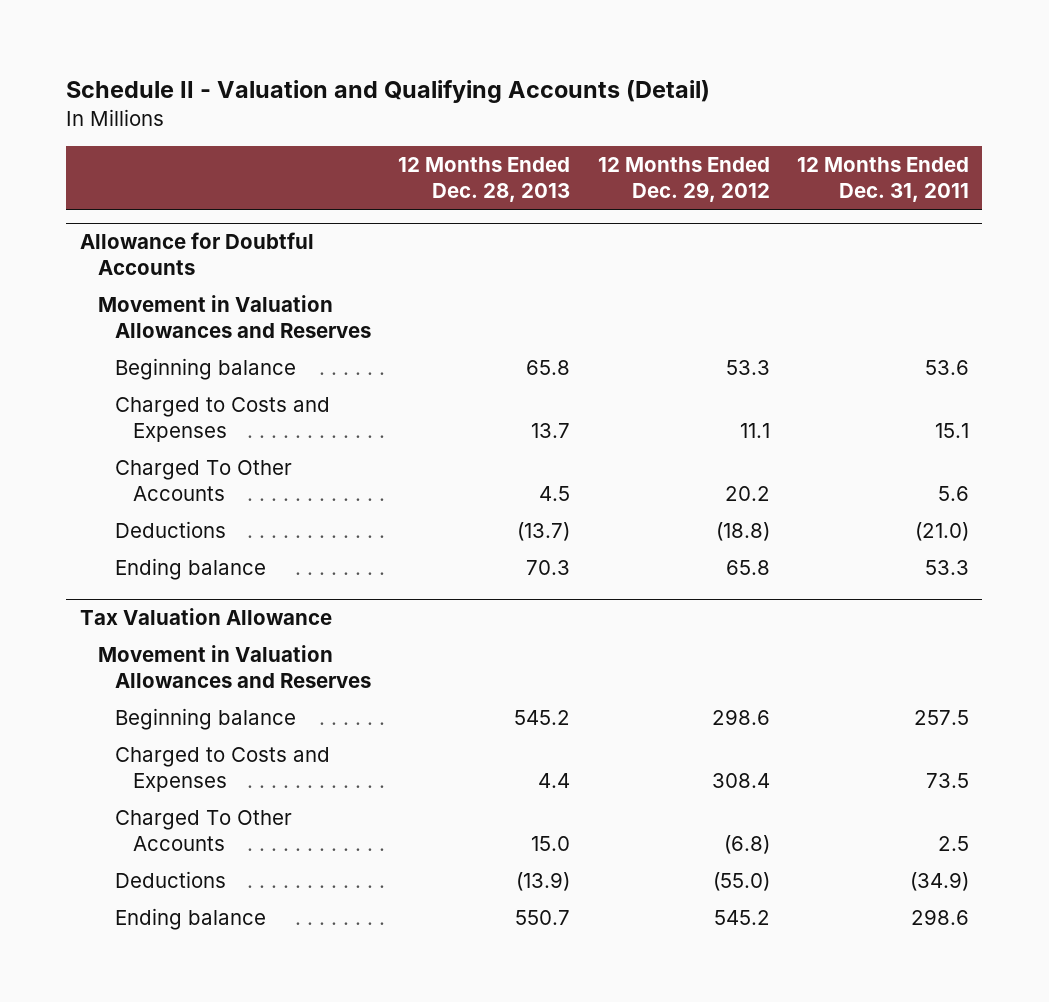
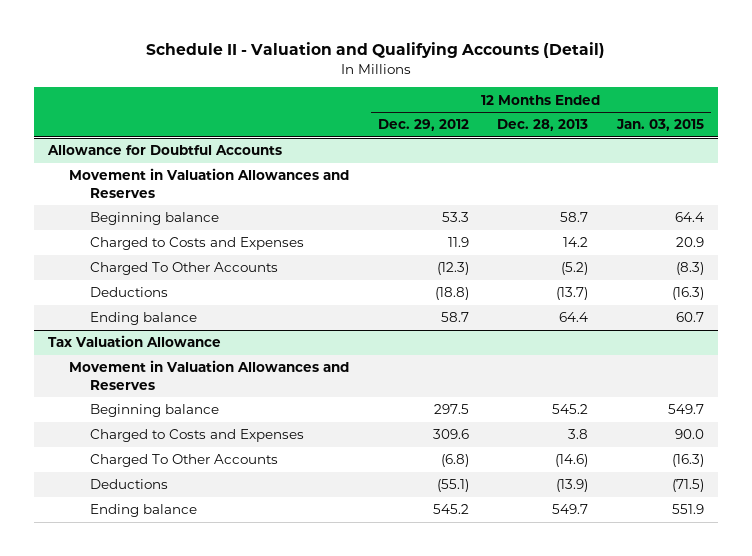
- | 12 Months Ended Dec. 28, 2013 | 12 Months Ended Dec. 29, 2012 | 12 Months Ended Dec. 31, 2011
+ | 12 Months Ended Dec. 29, 2012 | 12 Months Ended Dec. 28, 2013 | 12 Months Ended Jan. 03, 2015
@ Allowance for Doubtful Accounts
- Beginning balance | 65.8 | 53.3 | 53.6
- Charged to Costs and Expenses | 13.7 | 11.1 | 15.1
- Charged To Other Accounts | 4.5 | 20.2 | 5.6
+ Beginning balance | 53.3 | 58.7 | 64.4
+ Charged to Costs and Expenses | 11.9 | 14.2 | 20.9
+ Charged To Other Accounts | (12.3) | (5.2) | (8.3)
- Ending balance | 70.3 | 65.8 | 53.3
+ Ending balance | 58.7 | 64.4 | 60.7
@ Tax Valuation Allowance
- Beginning balance | 545.2 | 298.6 | 257.5
- Charged to Costs and Expenses | 4.4 | 308.4 | 73.5
- Charged To Other Accounts | 15.0 | (6.8) | 2.5
- Deductions | (13.9) | (55.0) | (34.9)
- Ending balance | 550.7 | 545.2 | 298.6
+ Beginning balance | 297.5 | 545.2 | 549.7
+ Charged to Costs and Expenses | 309.6 | 3.8 | 90.0
+ Charged To Other Accounts | (6.8) | (14.6) | (16.3)
+ Deductions | (55.1) | (13.9) | (71.5)
+ Ending balance | 545.2 | 549.7 | 551.9

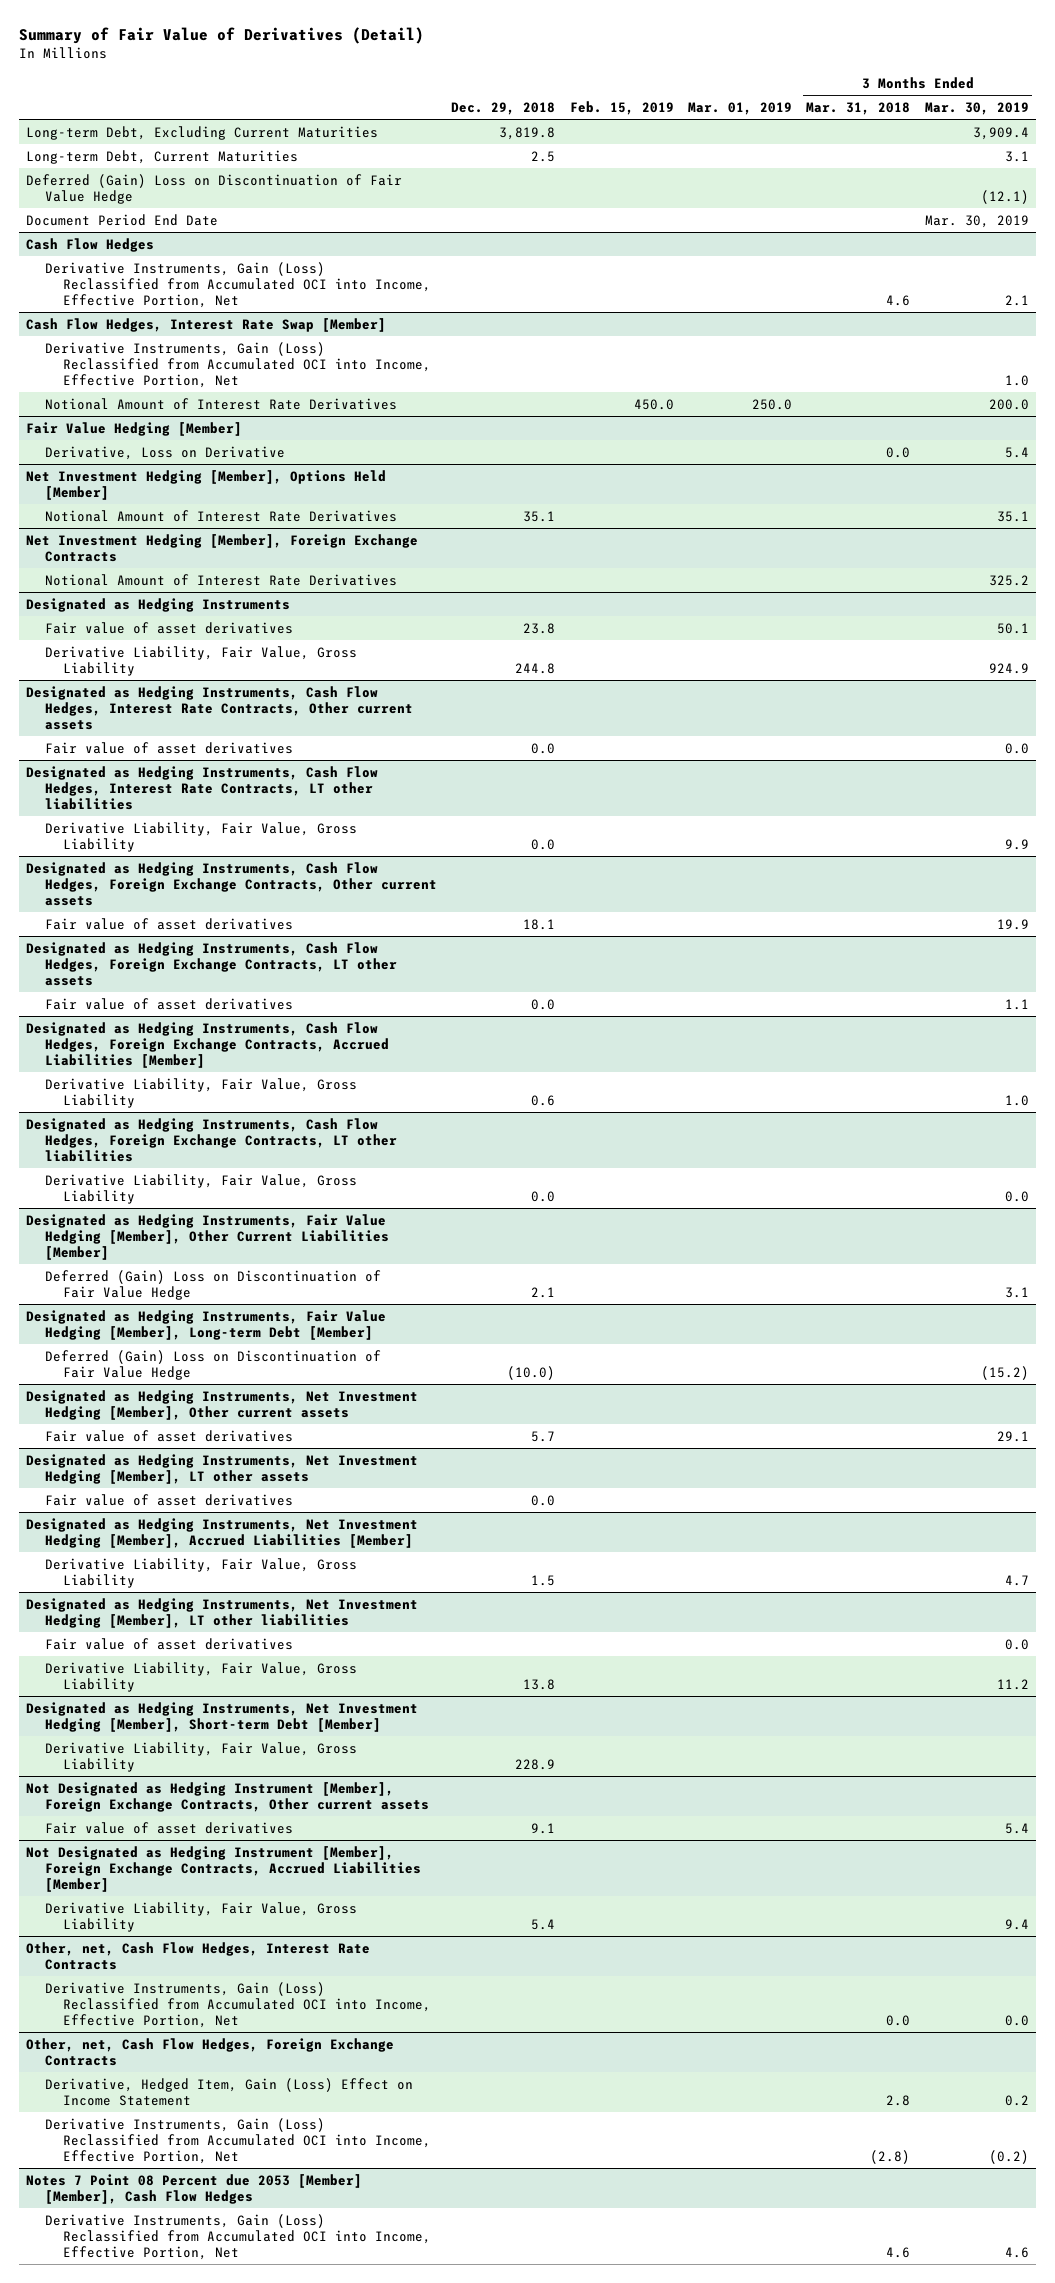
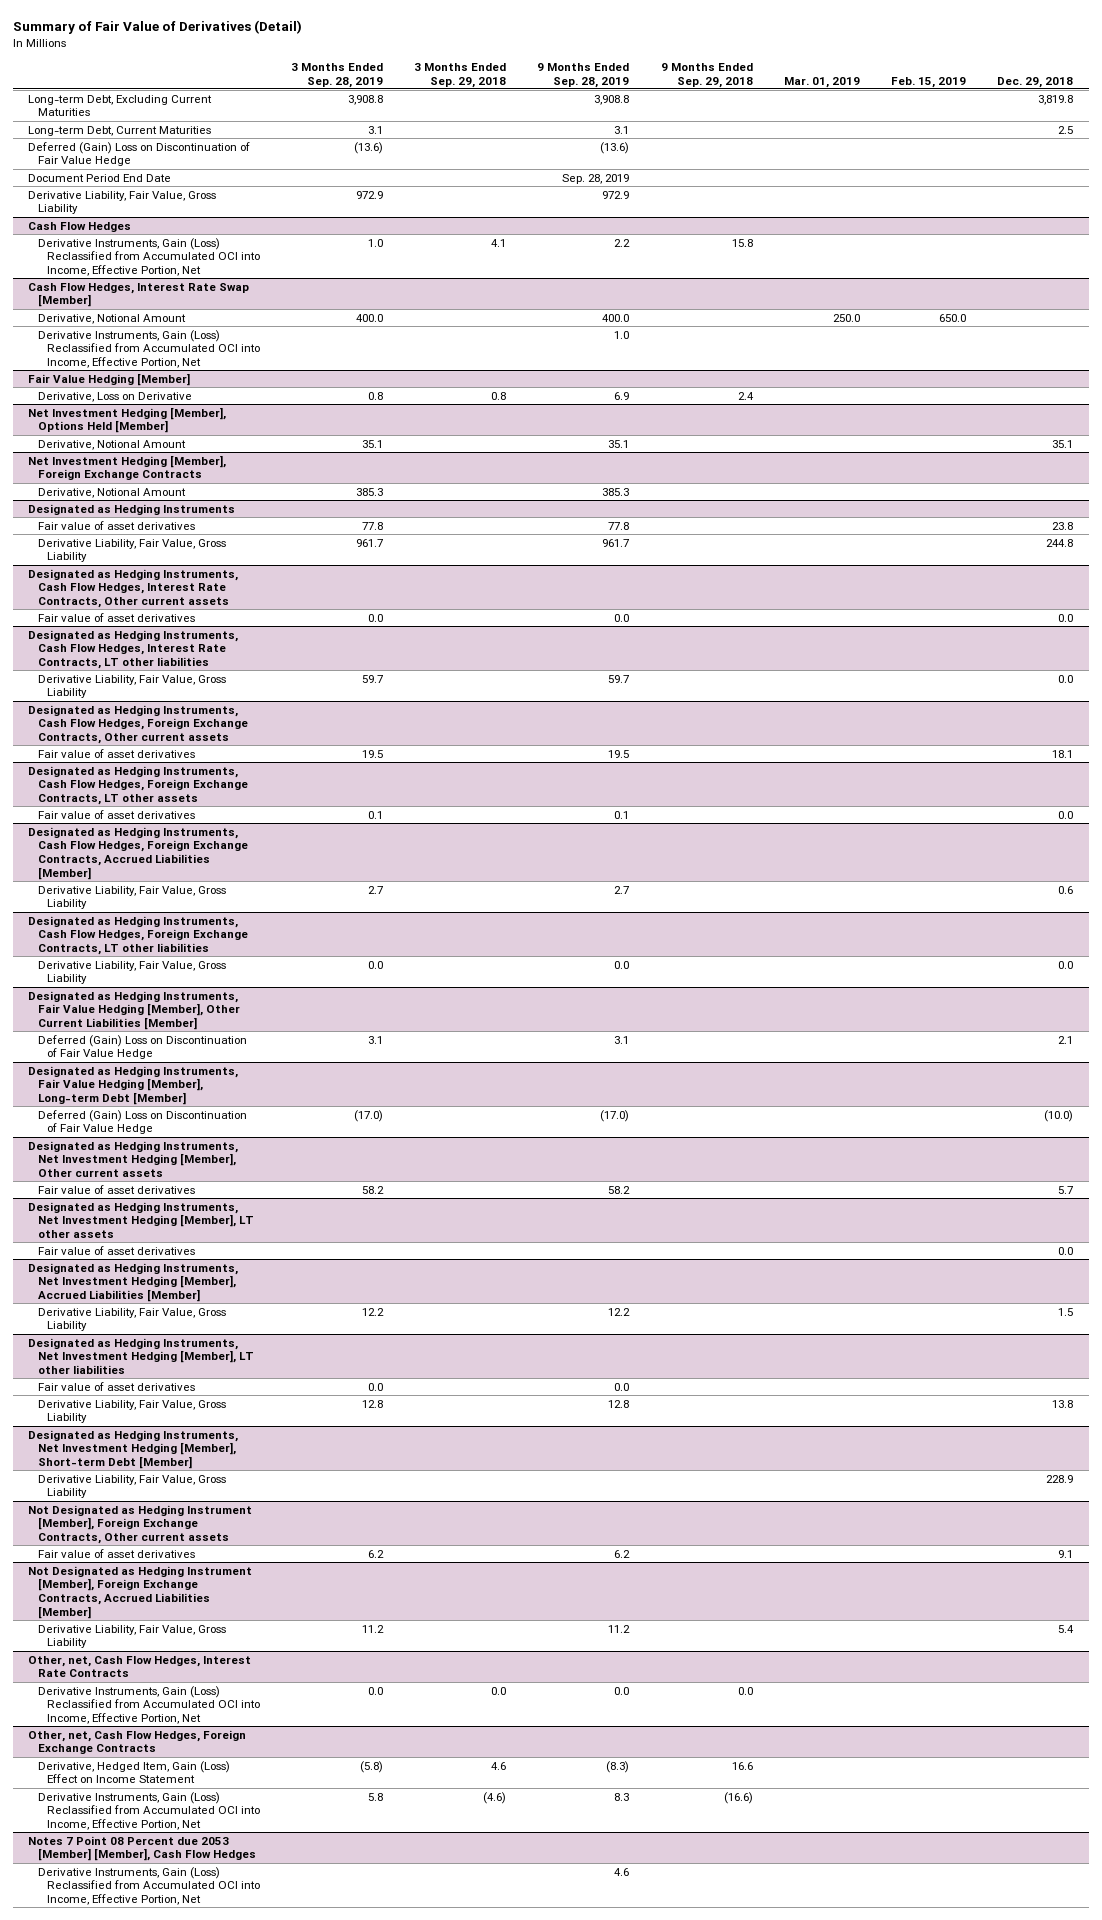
- | Dec. 29, 2018 | Feb. 15, 2019 | Mar. 01, 2019 | 3 Months Ended Mar. 31, 2018 | 3 Months Ended Mar. 30, 2019
+ | 3 Months Ended Sep. 28, 2019 | 3 Months Ended Sep. 29, 2018 | 9 Months Ended Sep. 28, 2019 | 9 Months Ended Sep. 29, 2018 | Mar. 01, 2019 | Feb. 15, 2019 | Dec. 29, 2018
+ Derivative Liability, Fair Value, Gross Liability | 972.9 | | 972.9 | | | |
@ Cash Flow Hedges, Interest Rate Swap [Member]
+ Derivative, Notional Amount | 400.0 | | 400.0 | | 250.0 | 650.0 |
- Notional Amount of Interest Rate Derivatives | | 450.0 | 250.0 | | 200.0
@ Net Investment Hedging [Member], Options Held [Member]
- Notional Amount of Interest Rate Derivatives | 35.1 | | | | 35.1
+ Derivative, Notional Amount | 35.1 | | 35.1 | | | | 35.1
@ Net Investment Hedging [Member], Foreign Exchange Contracts
- Notional Amount of Interest Rate Derivatives | | | | | 325.2
+ Derivative, Notional Amount | 385.3 | | 385.3 | | | |

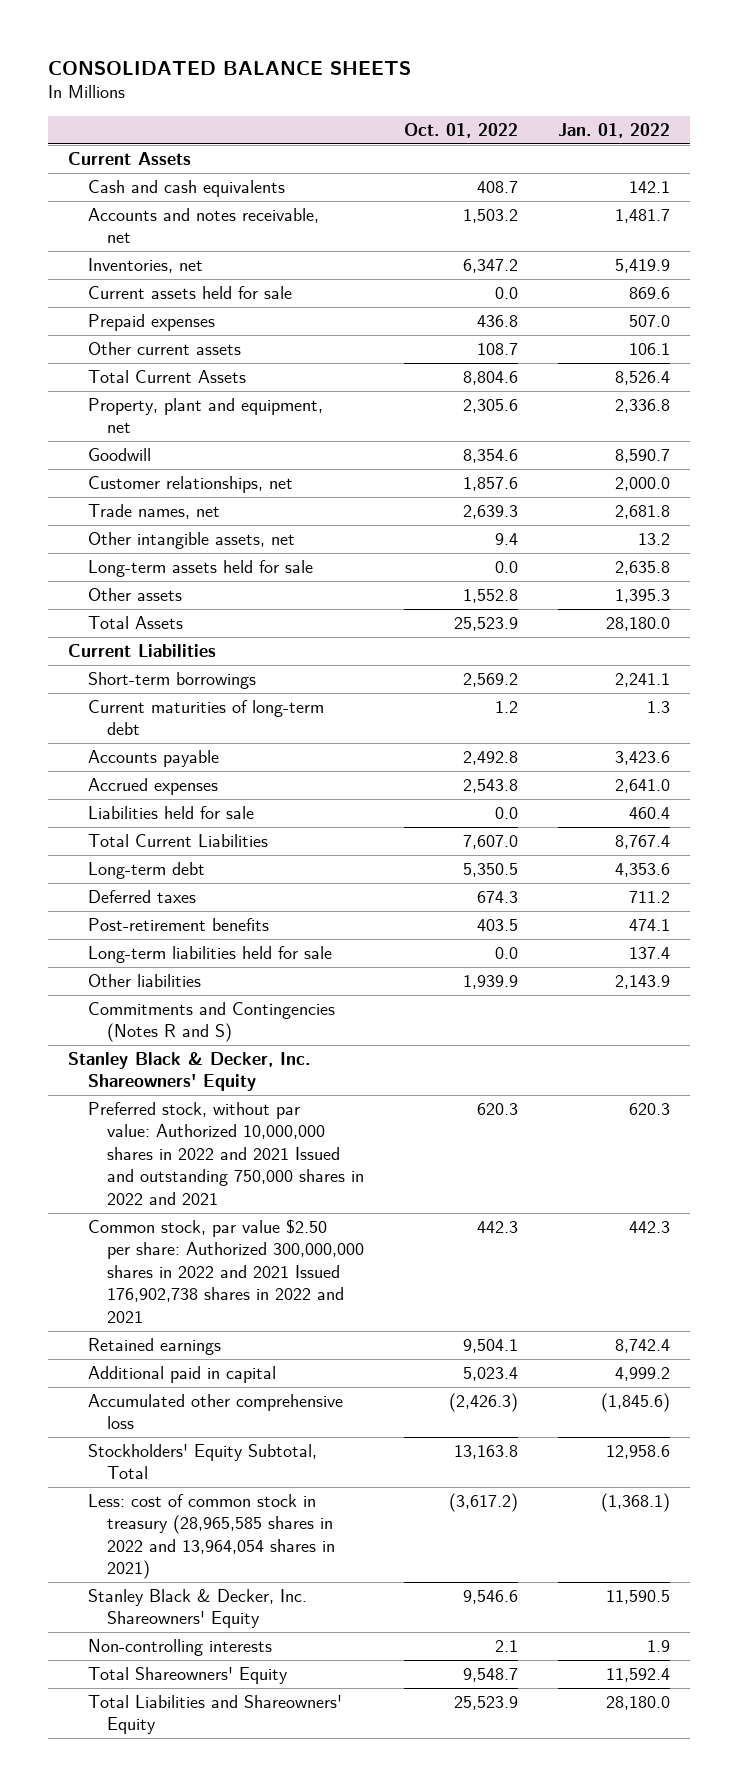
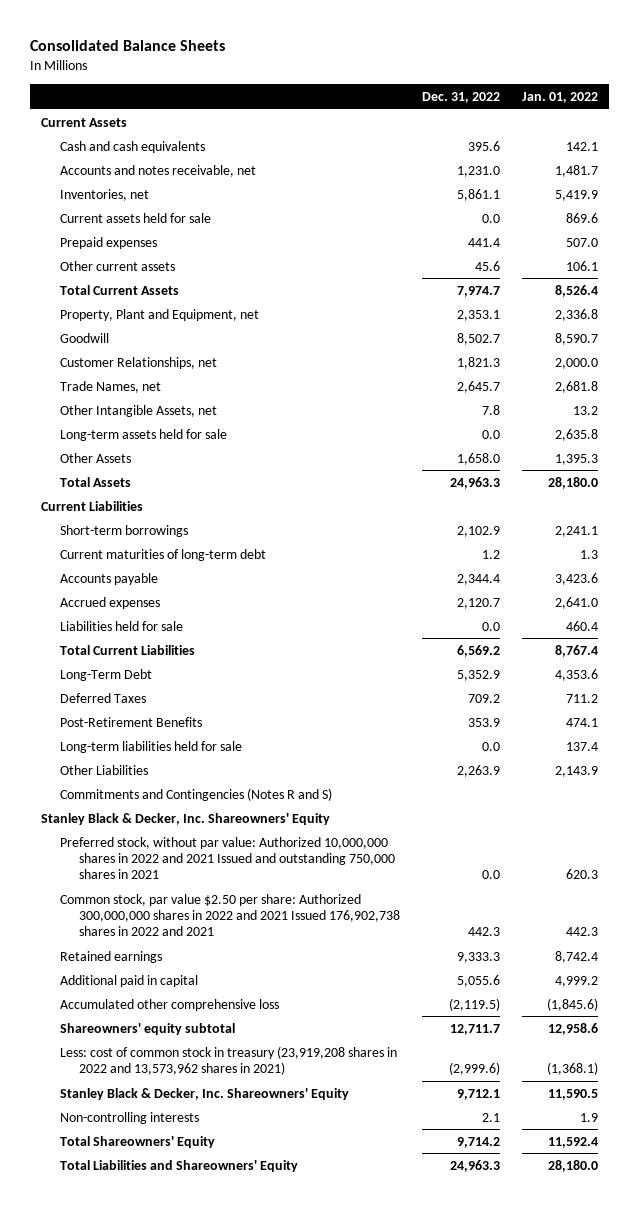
- CONSOLIDATED BALANCE SHEETS
+ Consolidated Balance Sheets
- | Oct. 01, 2022 | Jan. 01, 2022
+ | Dec. 31, 2022 | Jan. 01, 2022
- Property, plant and equipment, net | 2,305.6 | 2,336.8
+ Property, Plant and Equipment, net | 2,353.1 | 2,336.8
- Customer relationships, net | 1,857.6 | 2,000.0
- Trade names, net | 2,639.3 | 2,681.8
- Other intangible assets, net | 9.4 | 13.2
+ Customer Relationships, net | 1,821.3 | 2,000.0
+ Trade Names, net | 2,645.7 | 2,681.8
+ Other Intangible Assets, net | 7.8 | 13.2
- Other assets | 1,552.8 | 1,395.3
+ Other Assets | 1,658.0 | 1,395.3
- Long-term debt | 5,350.5 | 4,353.6
- Deferred taxes | 674.3 | 711.2
- Post-retirement benefits | 403.5 | 474.1
+ Long-Term Debt | 5,352.9 | 4,353.6
+ Deferred Taxes | 709.2 | 711.2
+ Post-Retirement Benefits | 353.9 | 474.1
- Other liabilities | 1,939.9 | 2,143.9
+ Other Liabilities | 2,263.9 | 2,143.9
- Preferred stock, without par value: Authorized 10,000,000 shares in 2022 and 2021 Issued and outstanding 750,000 shares in 2022 and 2021 | 620.3 | 620.3
+ Preferred stock, without par value: Authorized 10,000,000 shares in 2022 and 2021 Issued and outstanding 750,000 shares in 2021 | 0.0 | 620.3
- Stockholders' Equity Subtotal, Total | 13,163.8 | 12,958.6
- Less: cost of common stock in treasury (28,965,585 shares in 2022 and 13,964,054 shares in 2021) | (3,617.2) | (1,368.1)
+ Shareowners' equity subtotal | 12,711.7 | 12,958.6
+ Less: cost of common stock in treasury (23,919,208 shares in 2022 and 13,573,962 shares in 2021) | (2,999.6) | (1,368.1)

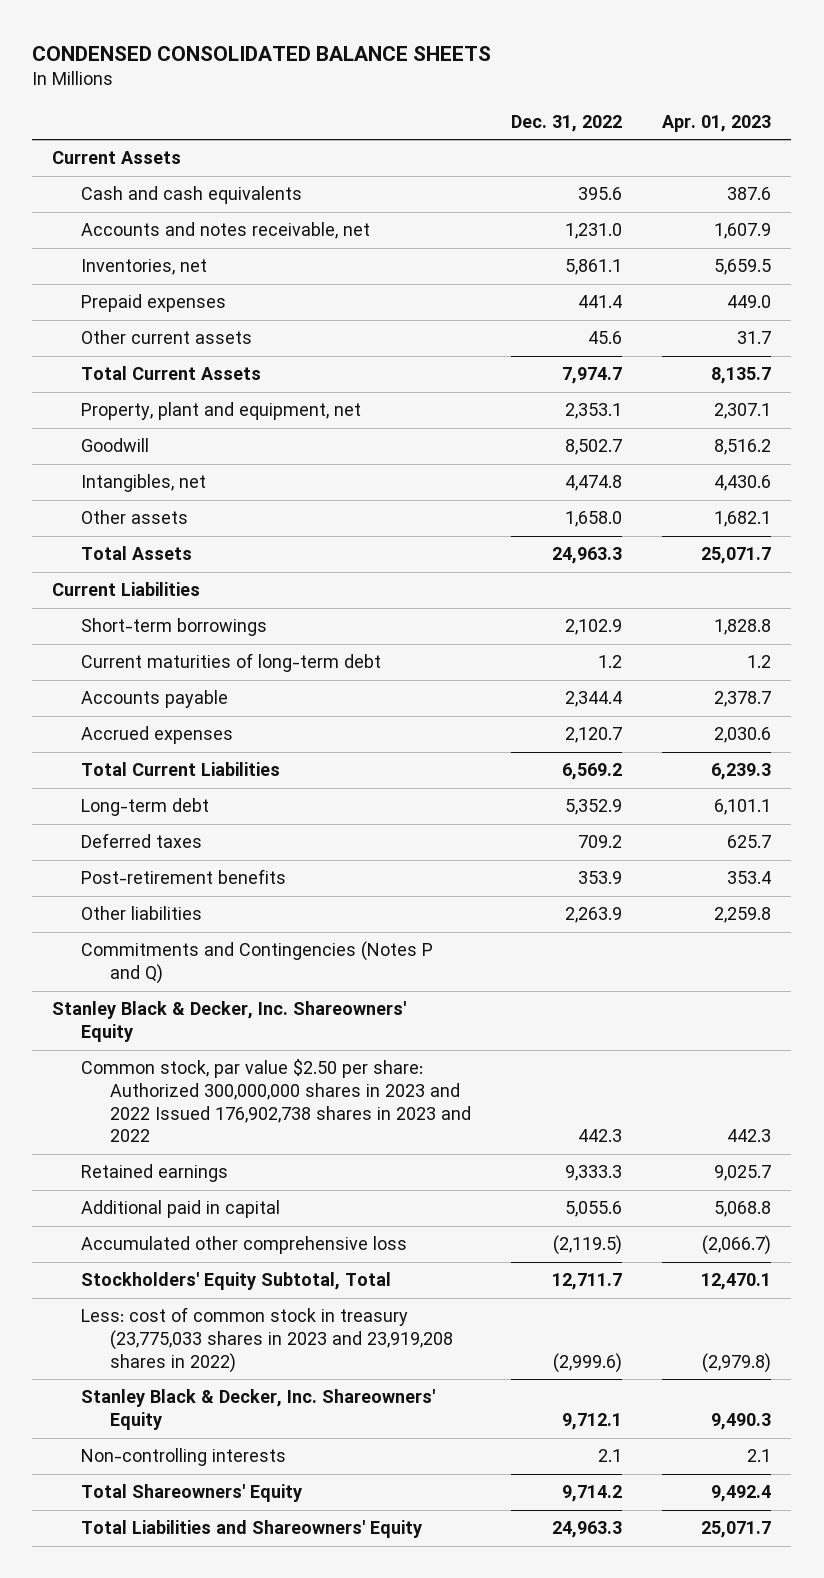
- Consolidated Balance Sheets
+ CONDENSED CONSOLIDATED BALANCE SHEETS
- | Dec. 31, 2022 | Jan. 01, 2022
+ | Dec. 31, 2022 | Apr. 01, 2023
- Current assets held for sale | 0.0 | 869.6
- Property, Plant and Equipment, net | 2,353.1 | 2,336.8
+ Property, plant and equipment, net | 2,353.1 | 2,307.1
- Customer Relationships, net | 1,821.3 | 2,000.0
- Trade Names, net | 2,645.7 | 2,681.8
- Other Intangible Assets, net | 7.8 | 13.2
- Long-term assets held for sale | 0.0 | 2,635.8
- Other Assets | 1,658.0 | 1,395.3
+ Intangibles, net | 4,474.8 | 4,430.6
+ Other assets | 1,658.0 | 1,682.1
- Liabilities held for sale | 0.0 | 460.4
- Long-Term Debt | 5,352.9 | 4,353.6
- Deferred Taxes | 709.2 | 711.2
- Post-Retirement Benefits | 353.9 | 474.1
- Long-term liabilities held for sale | 0.0 | 137.4
- Other Liabilities | 2,263.9 | 2,143.9
- Commitments and Contingencies (Notes R and S)
+ Long-term debt | 5,352.9 | 6,101.1
+ Deferred taxes | 709.2 | 625.7
+ Post-retirement benefits | 353.9 | 353.4
+ Other liabilities | 2,263.9 | 2,259.8
+ Commitments and Contingencies (Notes P and Q)
- Preferred stock, without par value: Authorized 10,000,000 shares in 2022 and 2021 Issued and outstanding 750,000 shares in 2021 | 0.0 | 620.3
- Common stock, par value $2.50 per share: Authorized 300,000,000 shares in 2022 and 2021 Issued 176,902,738 shares in 2022 and 2021 | 442.3 | 442.3
+ Common stock, par value $2.50 per share: Authorized 300,000,000 shares in 2023 and 2022 Issued 176,902,738 shares in 2023 and 2022 | 442.3 | 442.3
- Shareowners' equity subtotal | 12,711.7 | 12,958.6
- Less: cost of common stock in treasury (23,919,208 shares in 2022 and 13,573,962 shares in 2021) | (2,999.6) | (1,368.1)
+ Stockholders' Equity Subtotal, Total | 12,711.7 | 12,470.1
+ Less: cost of common stock in treasury (23,775,033 shares in 2023 and 23,919,208 shares in 2022) | (2,999.6) | (2,979.8)

